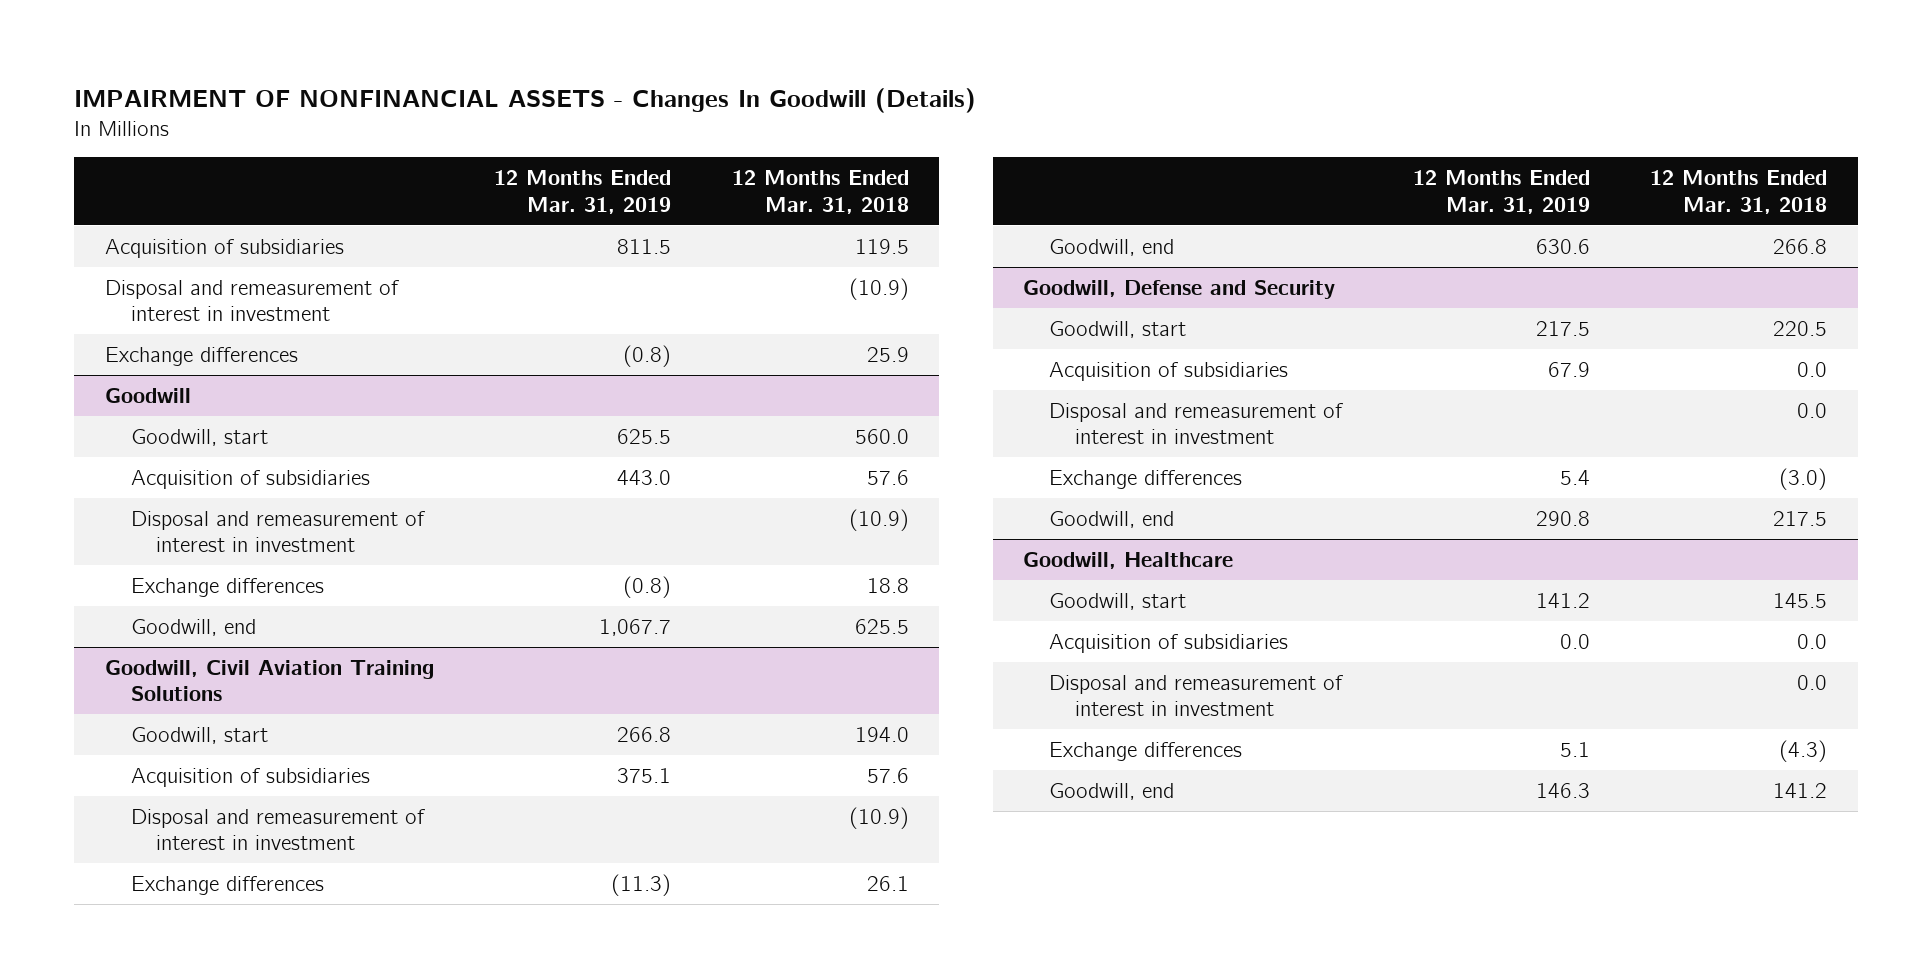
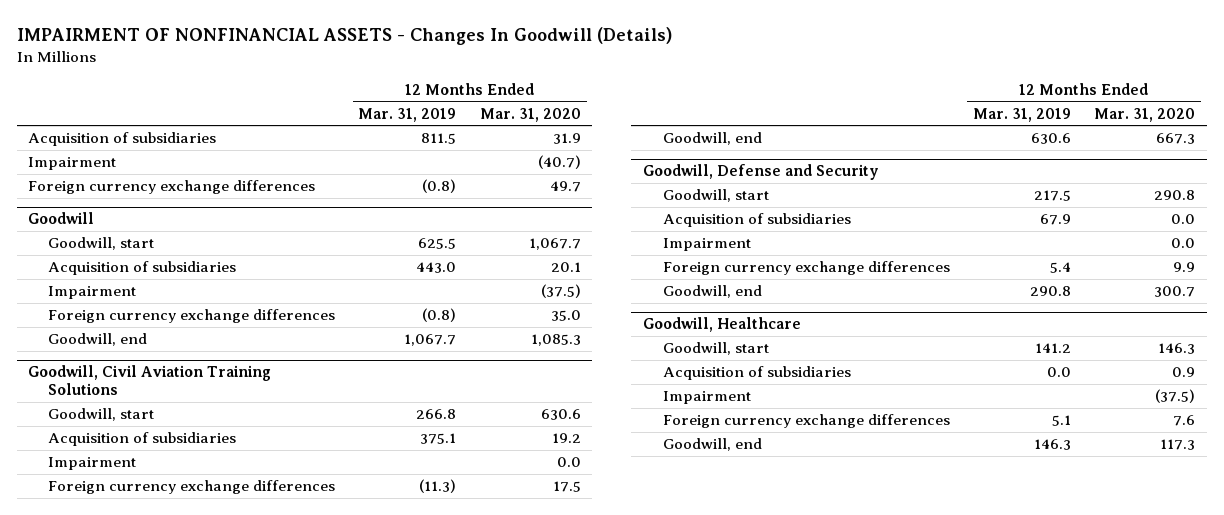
- | 12 Months Ended Mar. 31, 2019 | 12 Months Ended Mar. 31, 2018
+ | 12 Months Ended Mar. 31, 2019 | 12 Months Ended Mar. 31, 2020
- Disposal and remeasurement of interest in investment | | (10.9)
- Exchange differences | (0.8) | 25.9
+ Impairment | | (40.7)
+ Foreign currency exchange differences | (0.8) | 49.7
@ Goodwill
- Disposal and remeasurement of interest in investment | | (10.9)
- Exchange differences | (0.8) | 18.8
+ Impairment | | (37.5)
+ Foreign currency exchange differences | (0.8) | 35.0
@ Goodwill, Civil Aviation Training Solutions
- Disposal and remeasurement of interest in investment | | (10.9)
- Exchange differences | (11.3) | 26.1
+ Impairment | | 0.0
+ Foreign currency exchange differences | (11.3) | 17.5
@ Goodwill, Defense and Security
- Disposal and remeasurement of interest in investment | | 0.0
- Exchange differences | 5.4 | (3.0)
+ Impairment | | 0.0
+ Foreign currency exchange differences | 5.4 | 9.9
@ Goodwill, Healthcare
- Disposal and remeasurement of interest in investment | | 0.0
- Exchange differences | 5.1 | (4.3)
+ Impairment | | (37.5)
+ Foreign currency exchange differences | 5.1 | 7.6

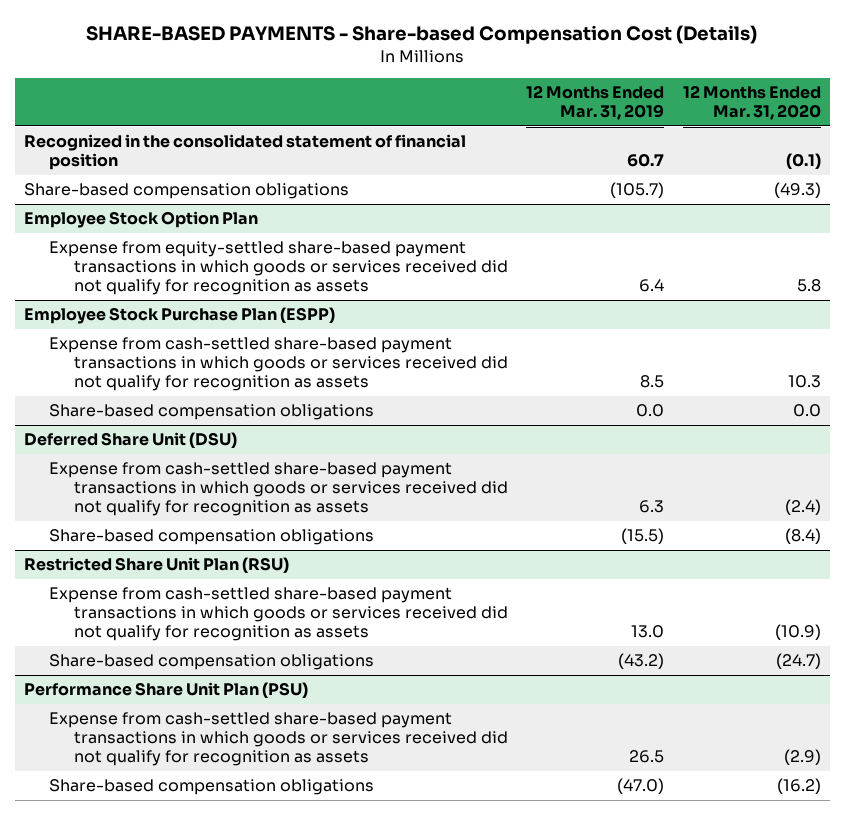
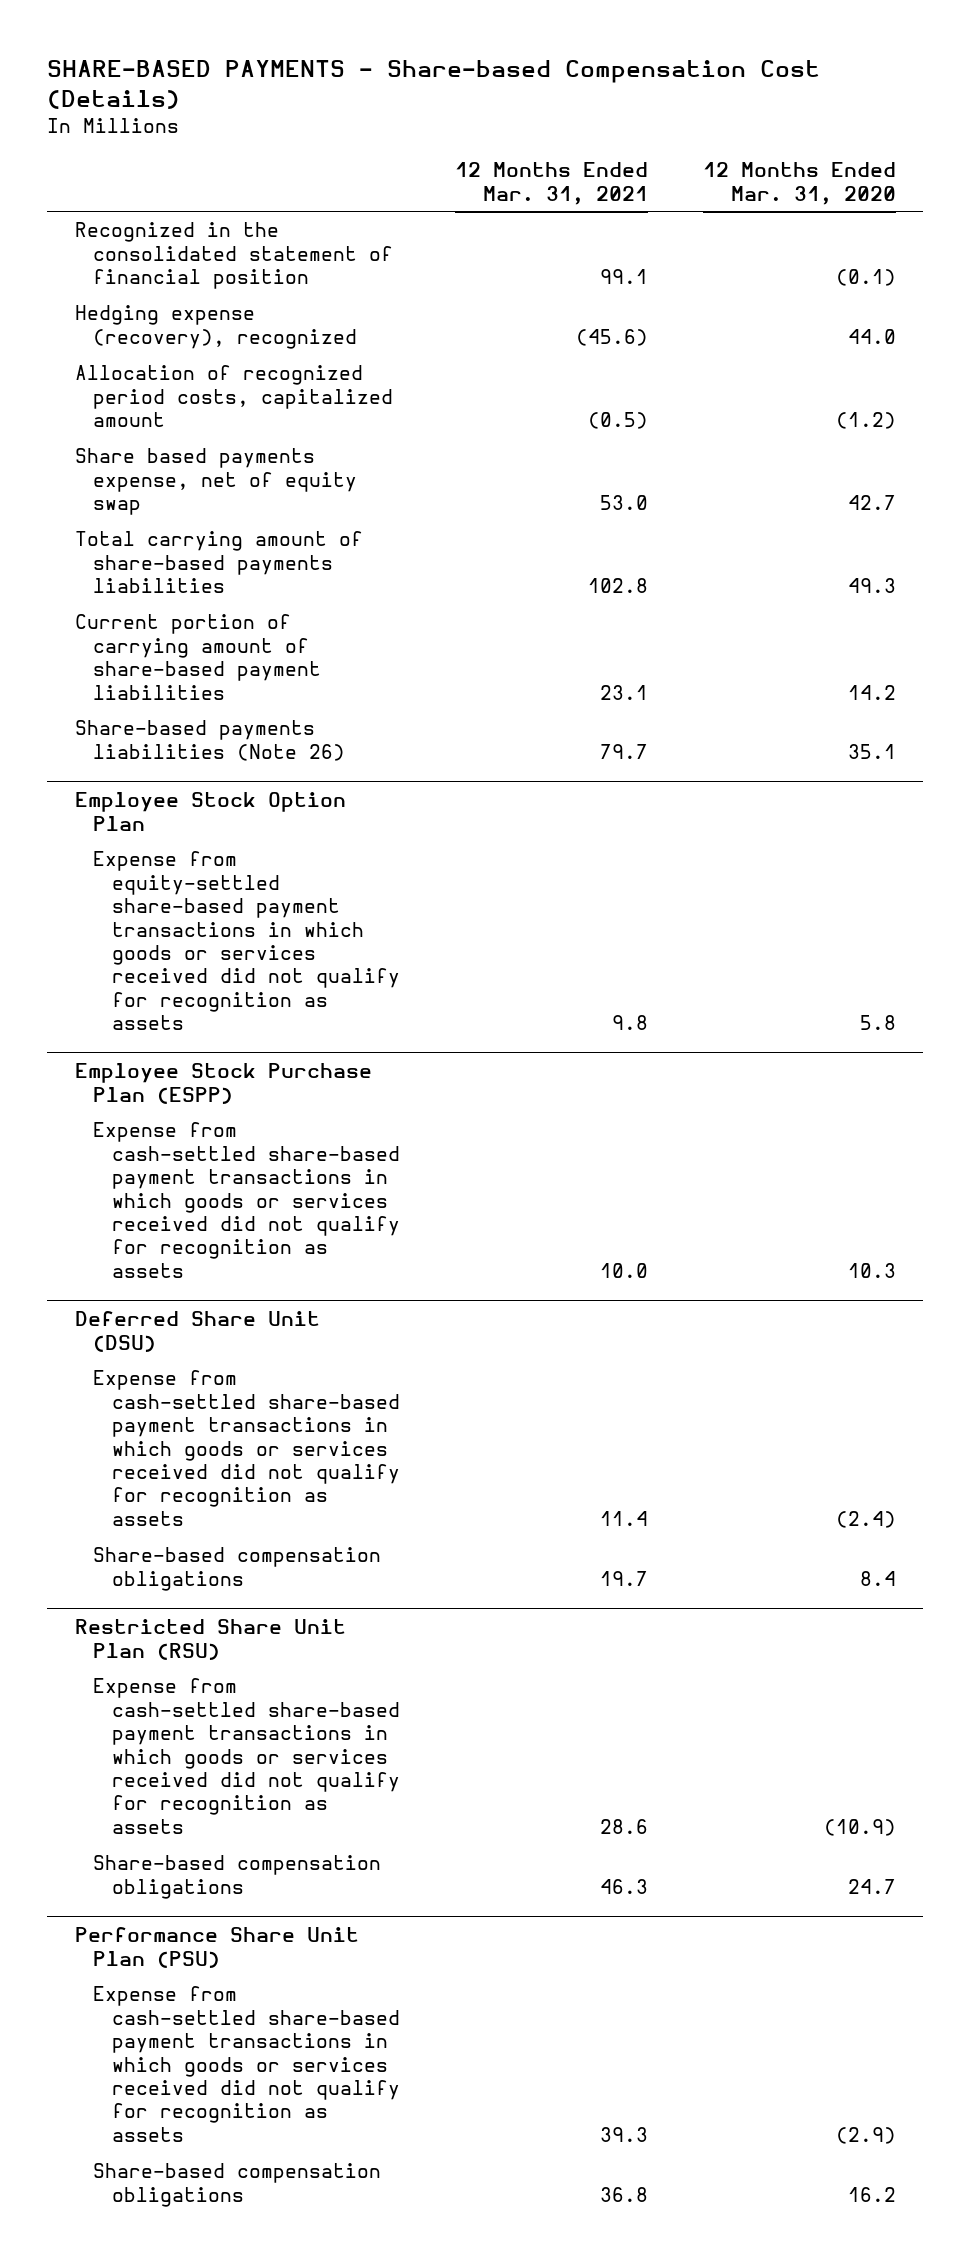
- | 12 Months Ended Mar. 31, 2019 | 12 Months Ended Mar. 31, 2020
+ | 12 Months Ended Mar. 31, 2021 | 12 Months Ended Mar. 31, 2020
- Share-based compensation obligations | (105.7) | (49.3)
+ Hedging expense (recovery), recognized | (45.6) | 44.0
+ Allocation of recognized period costs, capitalized amount | (0.5) | (1.2)
+ Share based payments expense, net of equity swap | 53.0 | 42.7
+ Total carrying amount of share-based payments liabilities | 102.8 | 49.3
+ Current portion of carrying amount of share-based payment liabilities | 23.1 | 14.2
+ Share-based payments liabilities (Note 26) | 79.7 | 35.1
@ Employee Stock Purchase Plan (ESPP)
- Share-based compensation obligations | 0.0 | 0.0
@ Deferred Share Unit (DSU)
- Share-based compensation obligations | (15.5) | (8.4)
+ Share-based compensation obligations | 19.7 | 8.4
@ Restricted Share Unit Plan (RSU)
- Share-based compensation obligations | (43.2) | (24.7)
+ Share-based compensation obligations | 46.3 | 24.7
@ Performance Share Unit Plan (PSU)
- Share-based compensation obligations | (47.0) | (16.2)
+ Share-based compensation obligations | 36.8 | 16.2

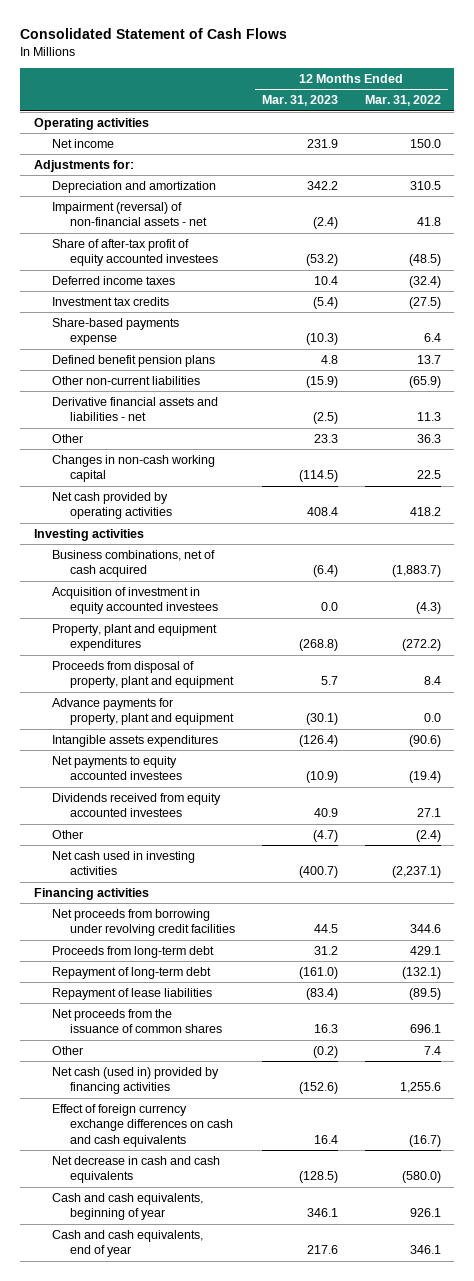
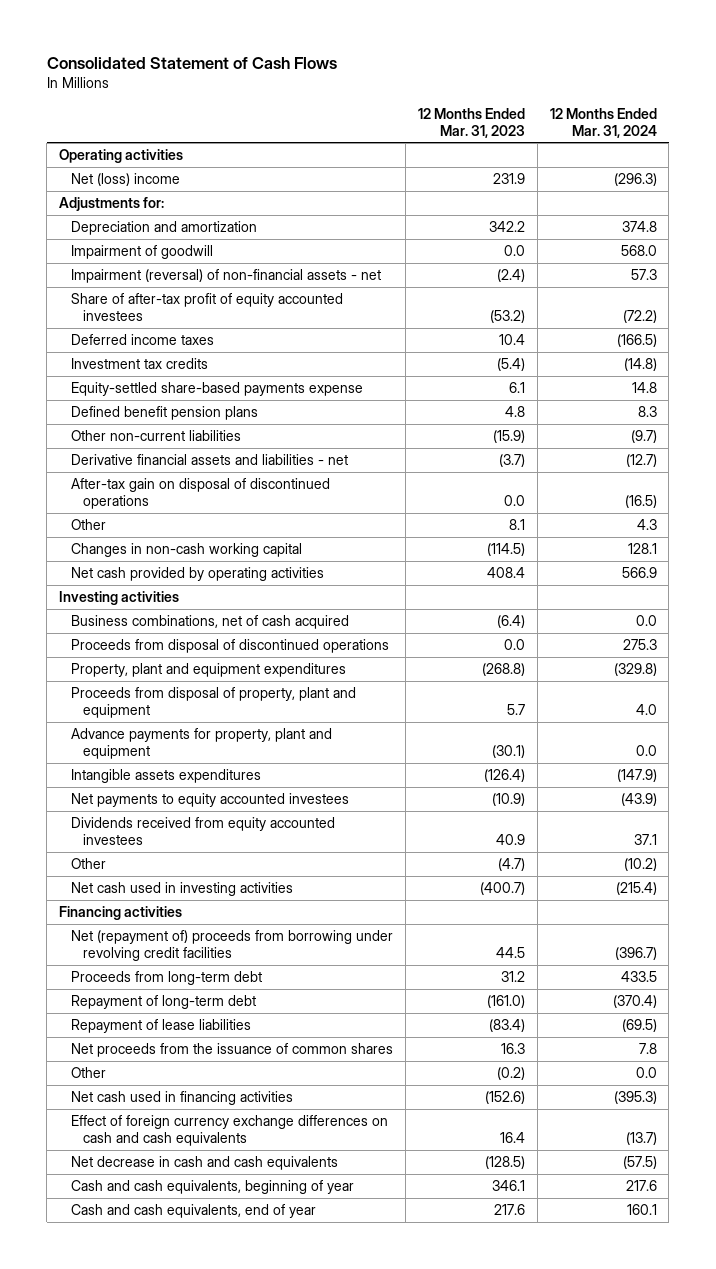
- | 12 Months Ended Mar. 31, 2023 | 12 Months Ended Mar. 31, 2022
+ | 12 Months Ended Mar. 31, 2023 | 12 Months Ended Mar. 31, 2024
- Net income | 231.9 | 150.0
+ Net (loss) income | 231.9 | (296.3)
+ Impairment of goodwill | 0.0 | 568.0
- Share-based payments expense | (10.3) | 6.4
+ Equity-settled share-based payments expense | 6.1 | 14.8
- Derivative financial assets and liabilities - net | (2.5) | 11.3
- Other | 23.3 | 36.3
+ Derivative financial assets and liabilities - net | (3.7) | (12.7)
+ After-tax gain on disposal of discontinued operations | 0.0 | (16.5)
+ Other | 8.1 | 4.3
- Acquisition of investment in equity accounted investees | 0.0 | (4.3)
+ Proceeds from disposal of discontinued operations | 0.0 | 275.3
- Net proceeds from borrowing under revolving credit facilities | 44.5 | 344.6
+ Net (repayment of) proceeds from borrowing under revolving credit facilities | 44.5 | (396.7)
- Net cash (used in) provided by financing activities | (152.6) | 1,255.6
+ Net cash used in financing activities | (152.6) | (395.3)

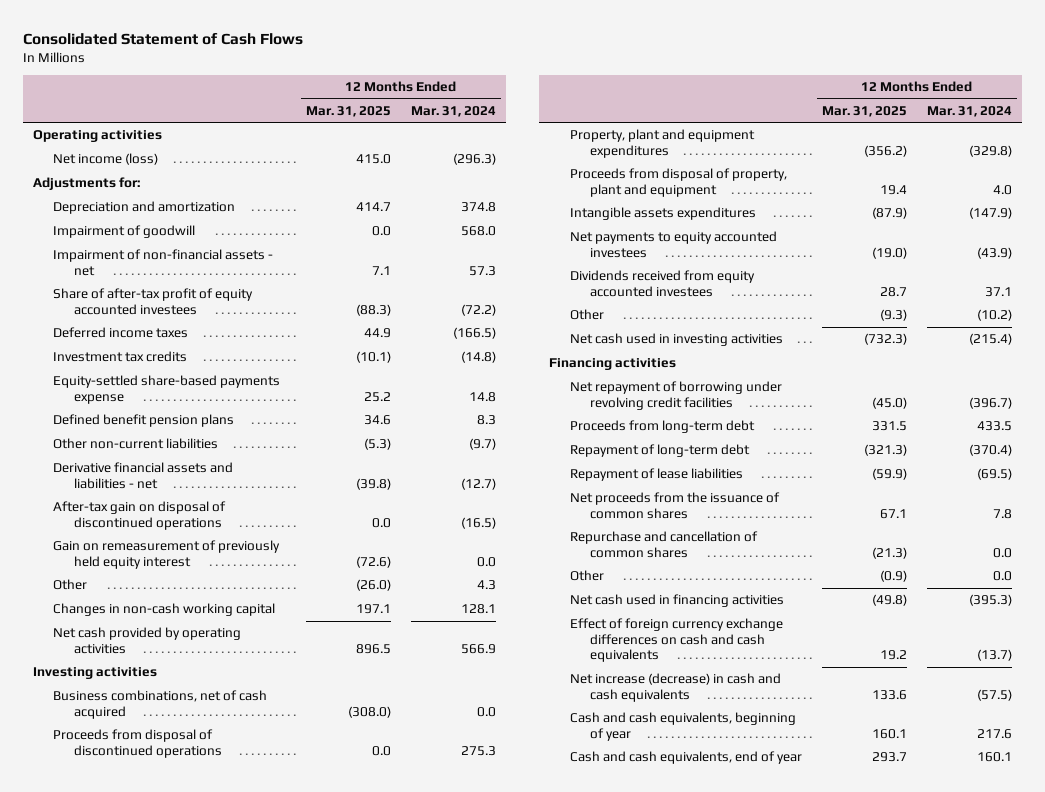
- | 12 Months Ended Mar. 31, 2023 | 12 Months Ended Mar. 31, 2024
+ | 12 Months Ended Mar. 31, 2025 | 12 Months Ended Mar. 31, 2024
- Net (loss) income | 231.9 | (296.3)
+ Net income (loss) | 415.0 | (296.3)
- Impairment (reversal) of non-financial assets - net | (2.4) | 57.3
+ Impairment of non-financial assets - net | 7.1 | 57.3
+ Gain on remeasurement of previously held equity interest | (72.6) | 0.0
- Advance payments for property, plant and equipment | (30.1) | 0.0
- Net (repayment of) proceeds from borrowing under revolving credit facilities | 44.5 | (396.7)
+ Net repayment of borrowing under revolving credit facilities | (45.0) | (396.7)
+ Repurchase and cancellation of common shares | (21.3) | 0.0
- Net decrease in cash and cash equivalents | (128.5) | (57.5)
+ Net increase (decrease) in cash and cash equivalents | 133.6 | (57.5)

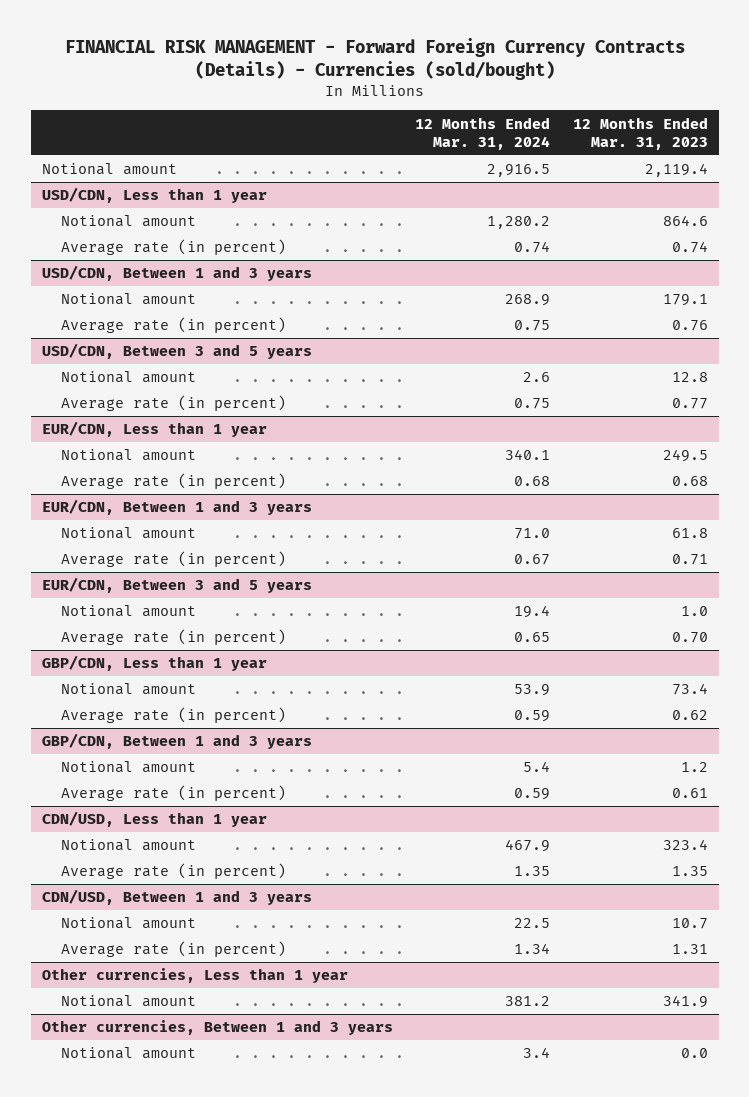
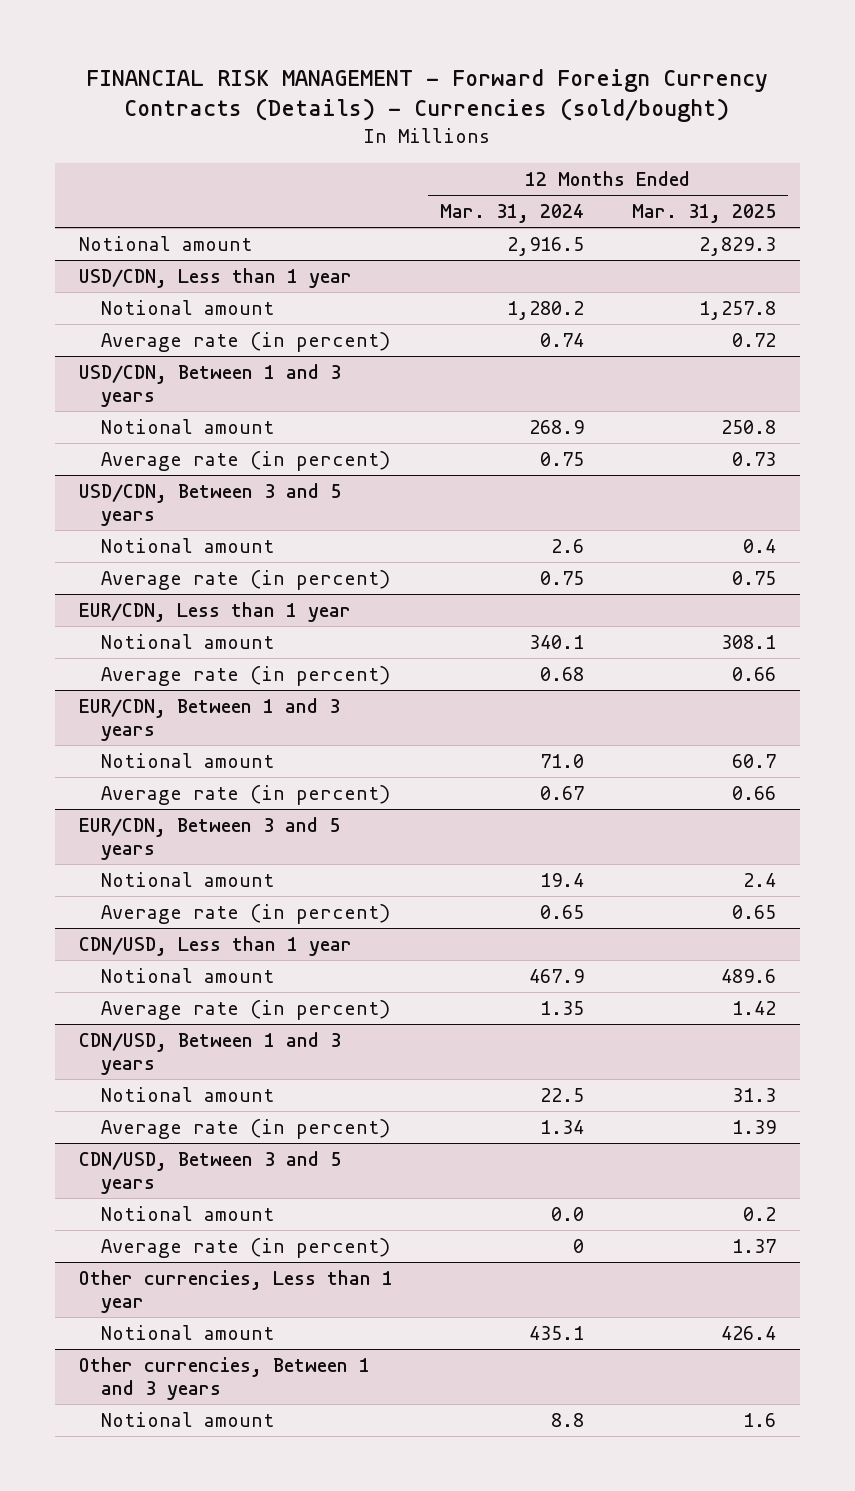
- | 12 Months Ended Mar. 31, 2024 | 12 Months Ended Mar. 31, 2023
+ | 12 Months Ended Mar. 31, 2024 | 12 Months Ended Mar. 31, 2025
- GBP/CDN, Less than 1 year
- Notional amount | 53.9 | 73.4
- Average rate (in percent) | 0.59 | 0.62
- GBP/CDN, Between 1 and 3 years
- Notional amount | 5.4 | 1.2
- Average rate (in percent) | 0.59 | 0.61
+ CDN/USD, Between 3 and 5 years
+ Notional amount | 0.0 | 0.2
+ Average rate (in percent) | 0 | 1.37
@ Other currencies, Less than 1 year
- Notional amount | 381.2 | 341.9
+ Notional amount | 435.1 | 426.4
@ Other currencies, Between 1 and 3 years
- Notional amount | 3.4 | 0.0
+ Notional amount | 8.8 | 1.6

